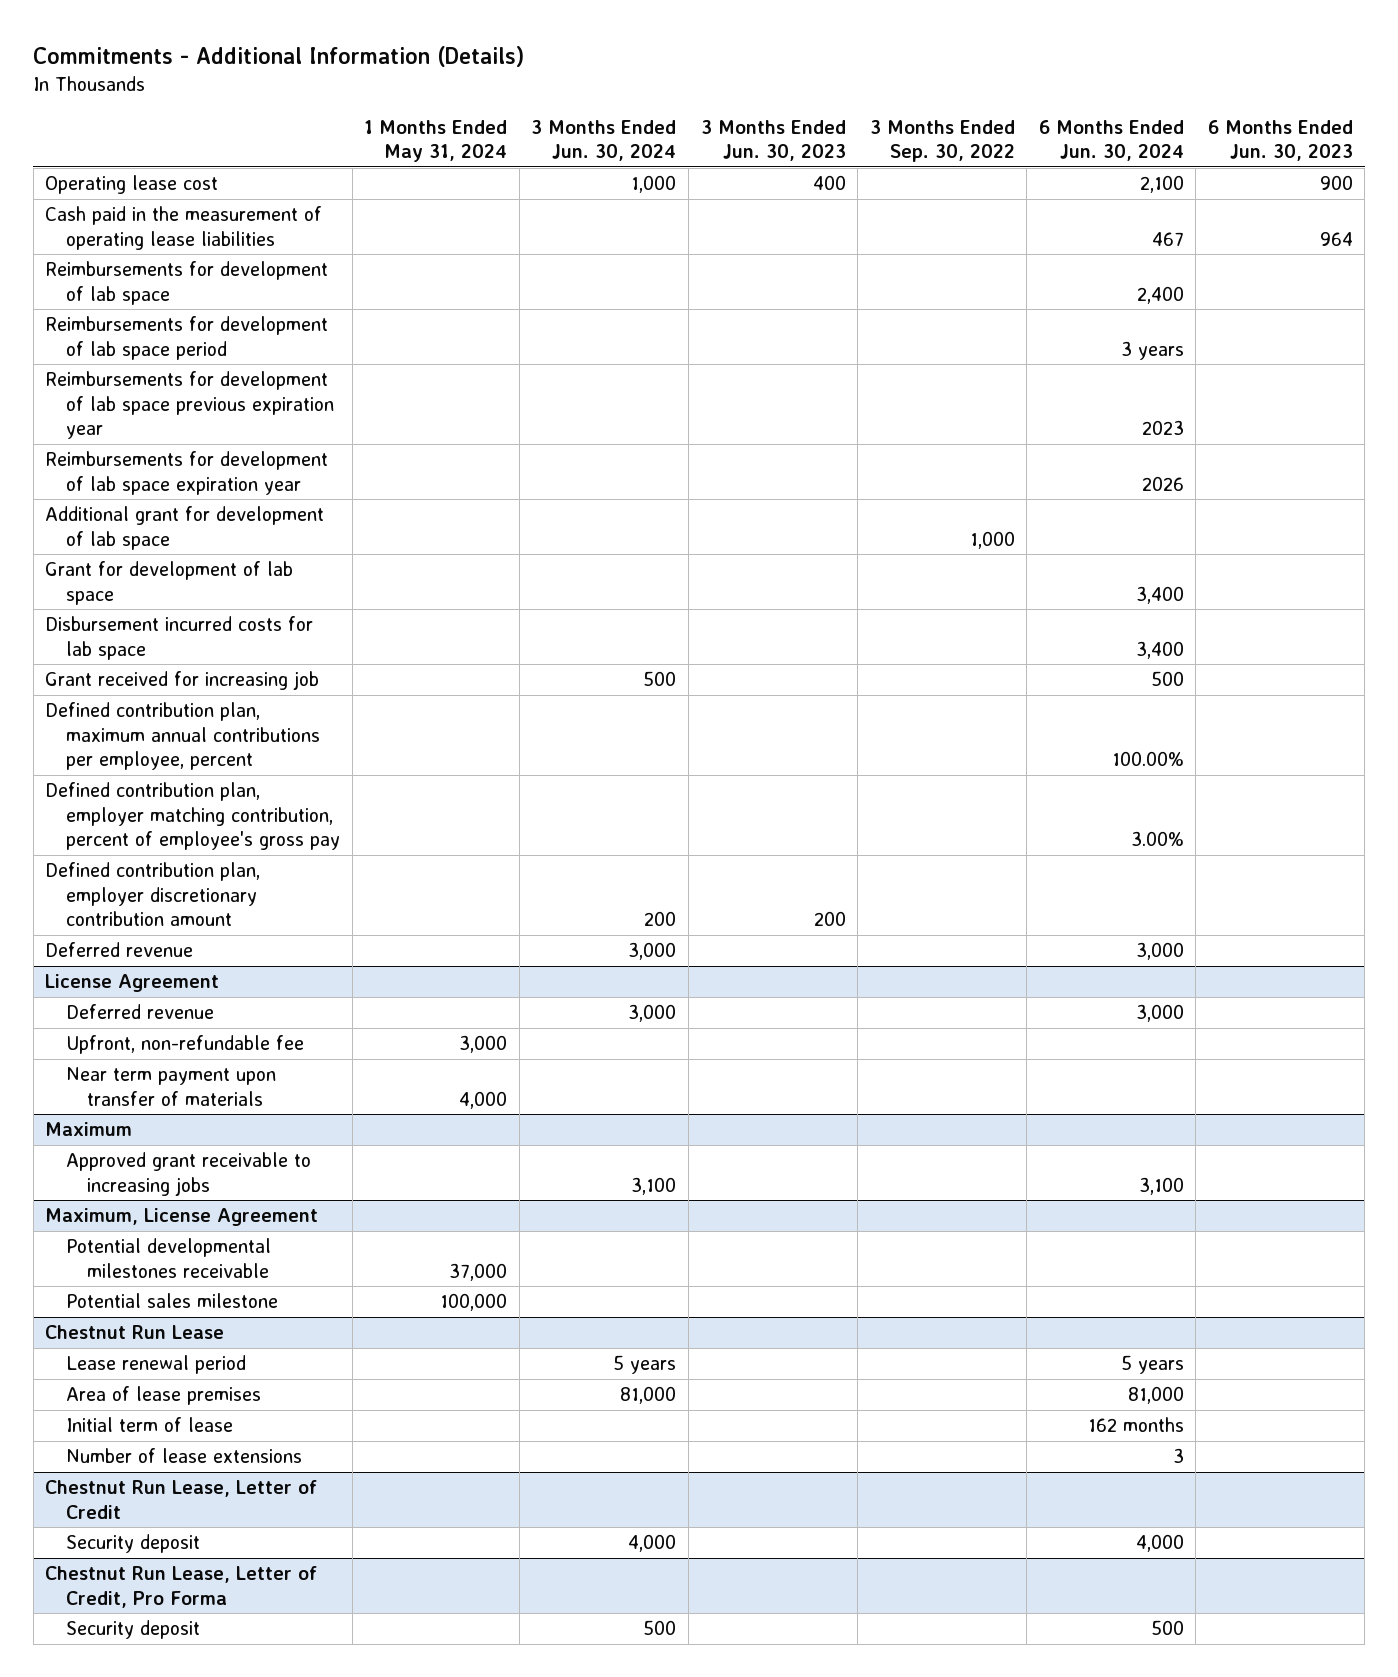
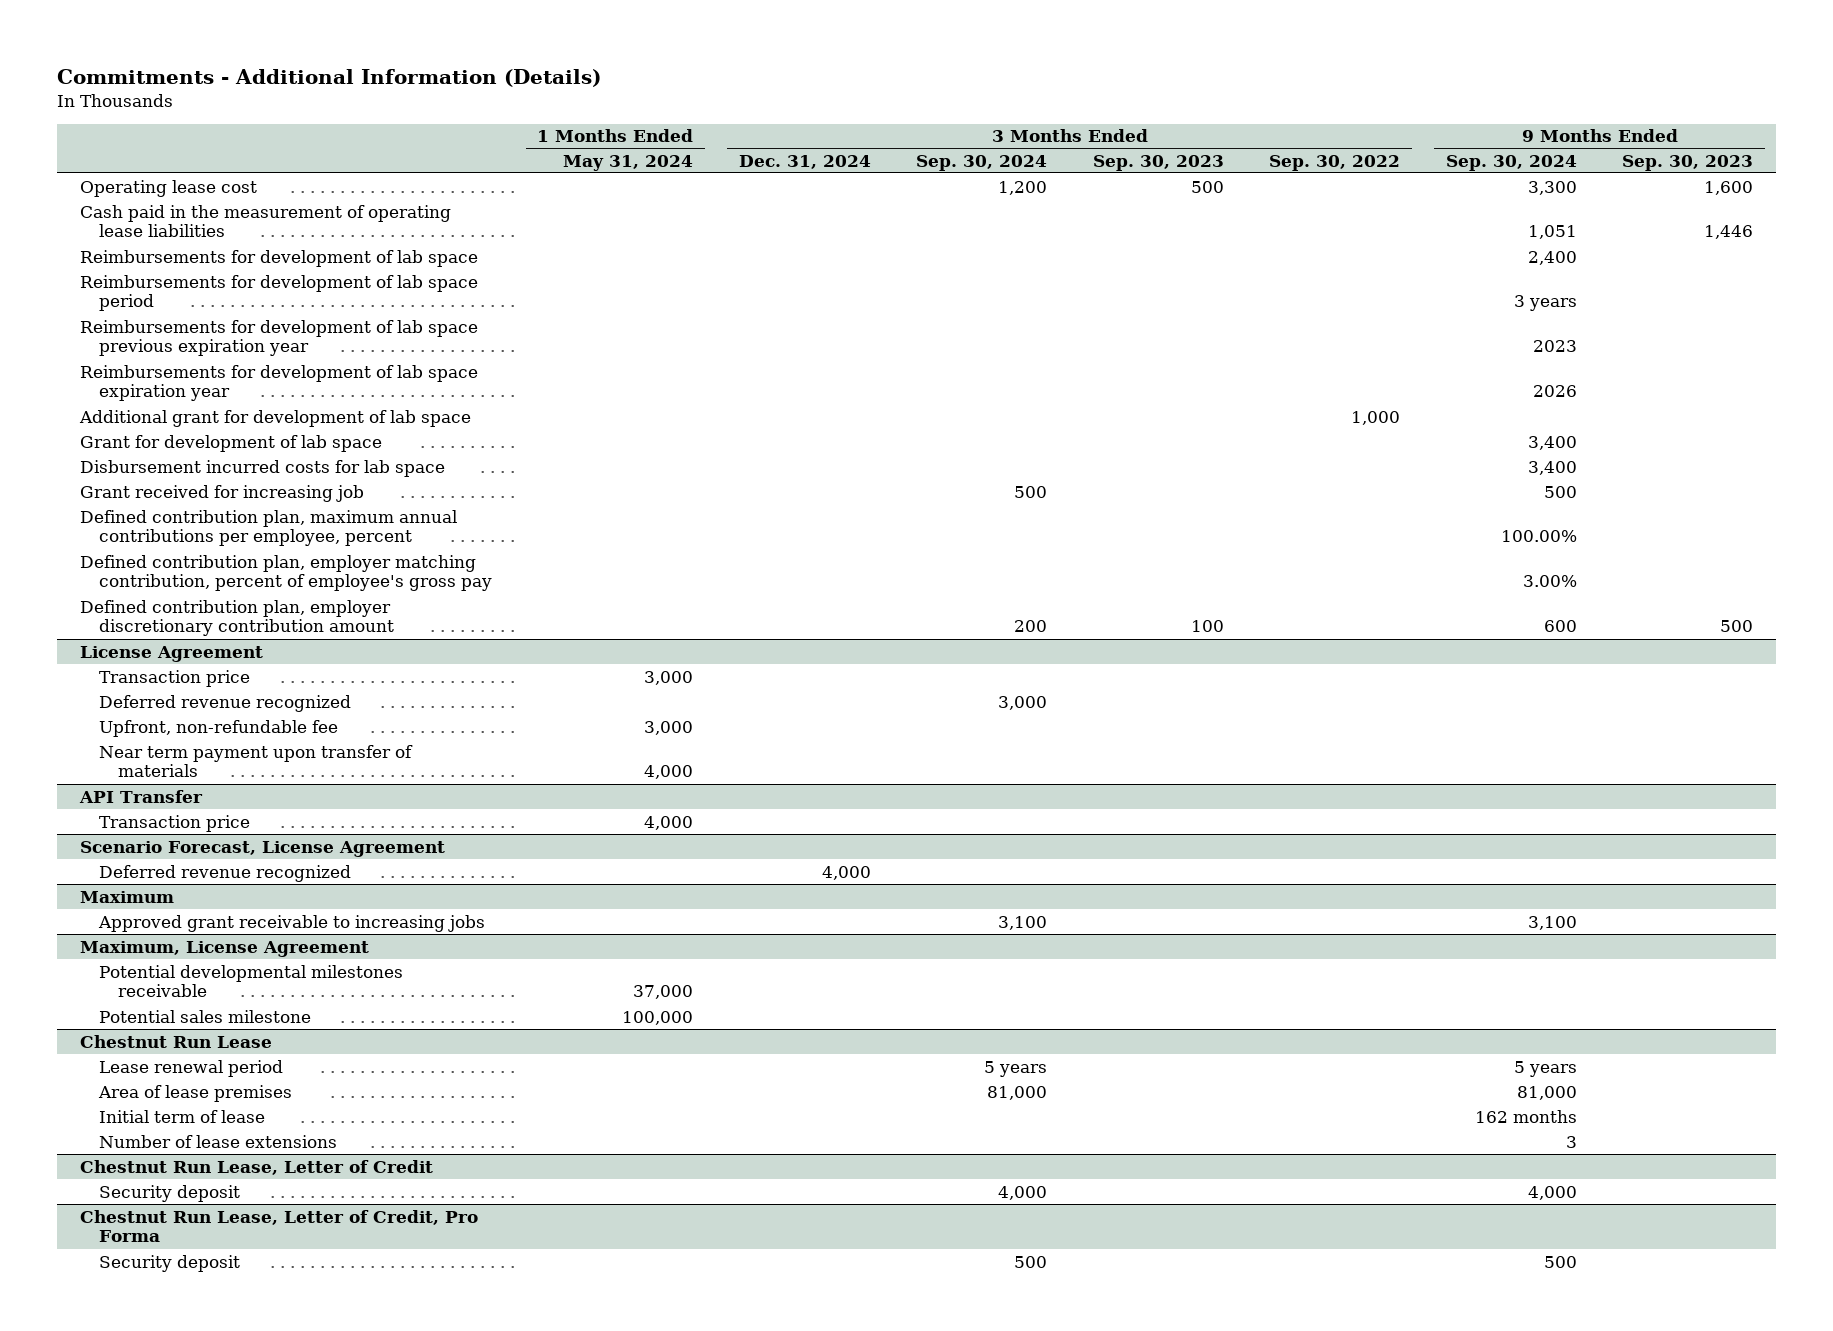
- | 1 Months Ended May 31, 2024 | 3 Months Ended Jun. 30, 2024 | 3 Months Ended Jun. 30, 2023 | 3 Months Ended Sep. 30, 2022 | 6 Months Ended Jun. 30, 2024 | 6 Months Ended Jun. 30, 2023
+ | 1 Months Ended May 31, 2024 | 3 Months Ended Dec. 31, 2024 | 3 Months Ended Sep. 30, 2024 | 3 Months Ended Sep. 30, 2023 | 3 Months Ended Sep. 30, 2022 | 9 Months Ended Sep. 30, 2024 | 9 Months Ended Sep. 30, 2023
- Deferred revenue | | 3,000 | | | 3,000 |
@ License Agreement
- Deferred revenue | | 3,000 | | | 3,000 |
+ Transaction price | 3,000 | | | | | |
+ Deferred revenue recognized | | | 3,000 | | | |
+ API Transfer
+ Transaction price | 4,000 | | | | | |
+ Scenario Forecast, License Agreement
+ Deferred revenue recognized | | 4,000 | | | | |

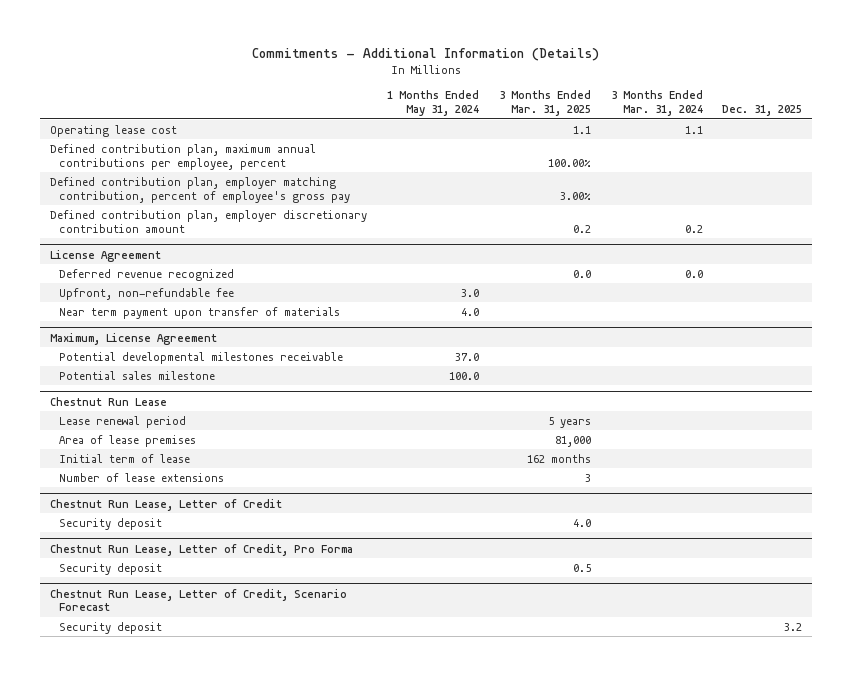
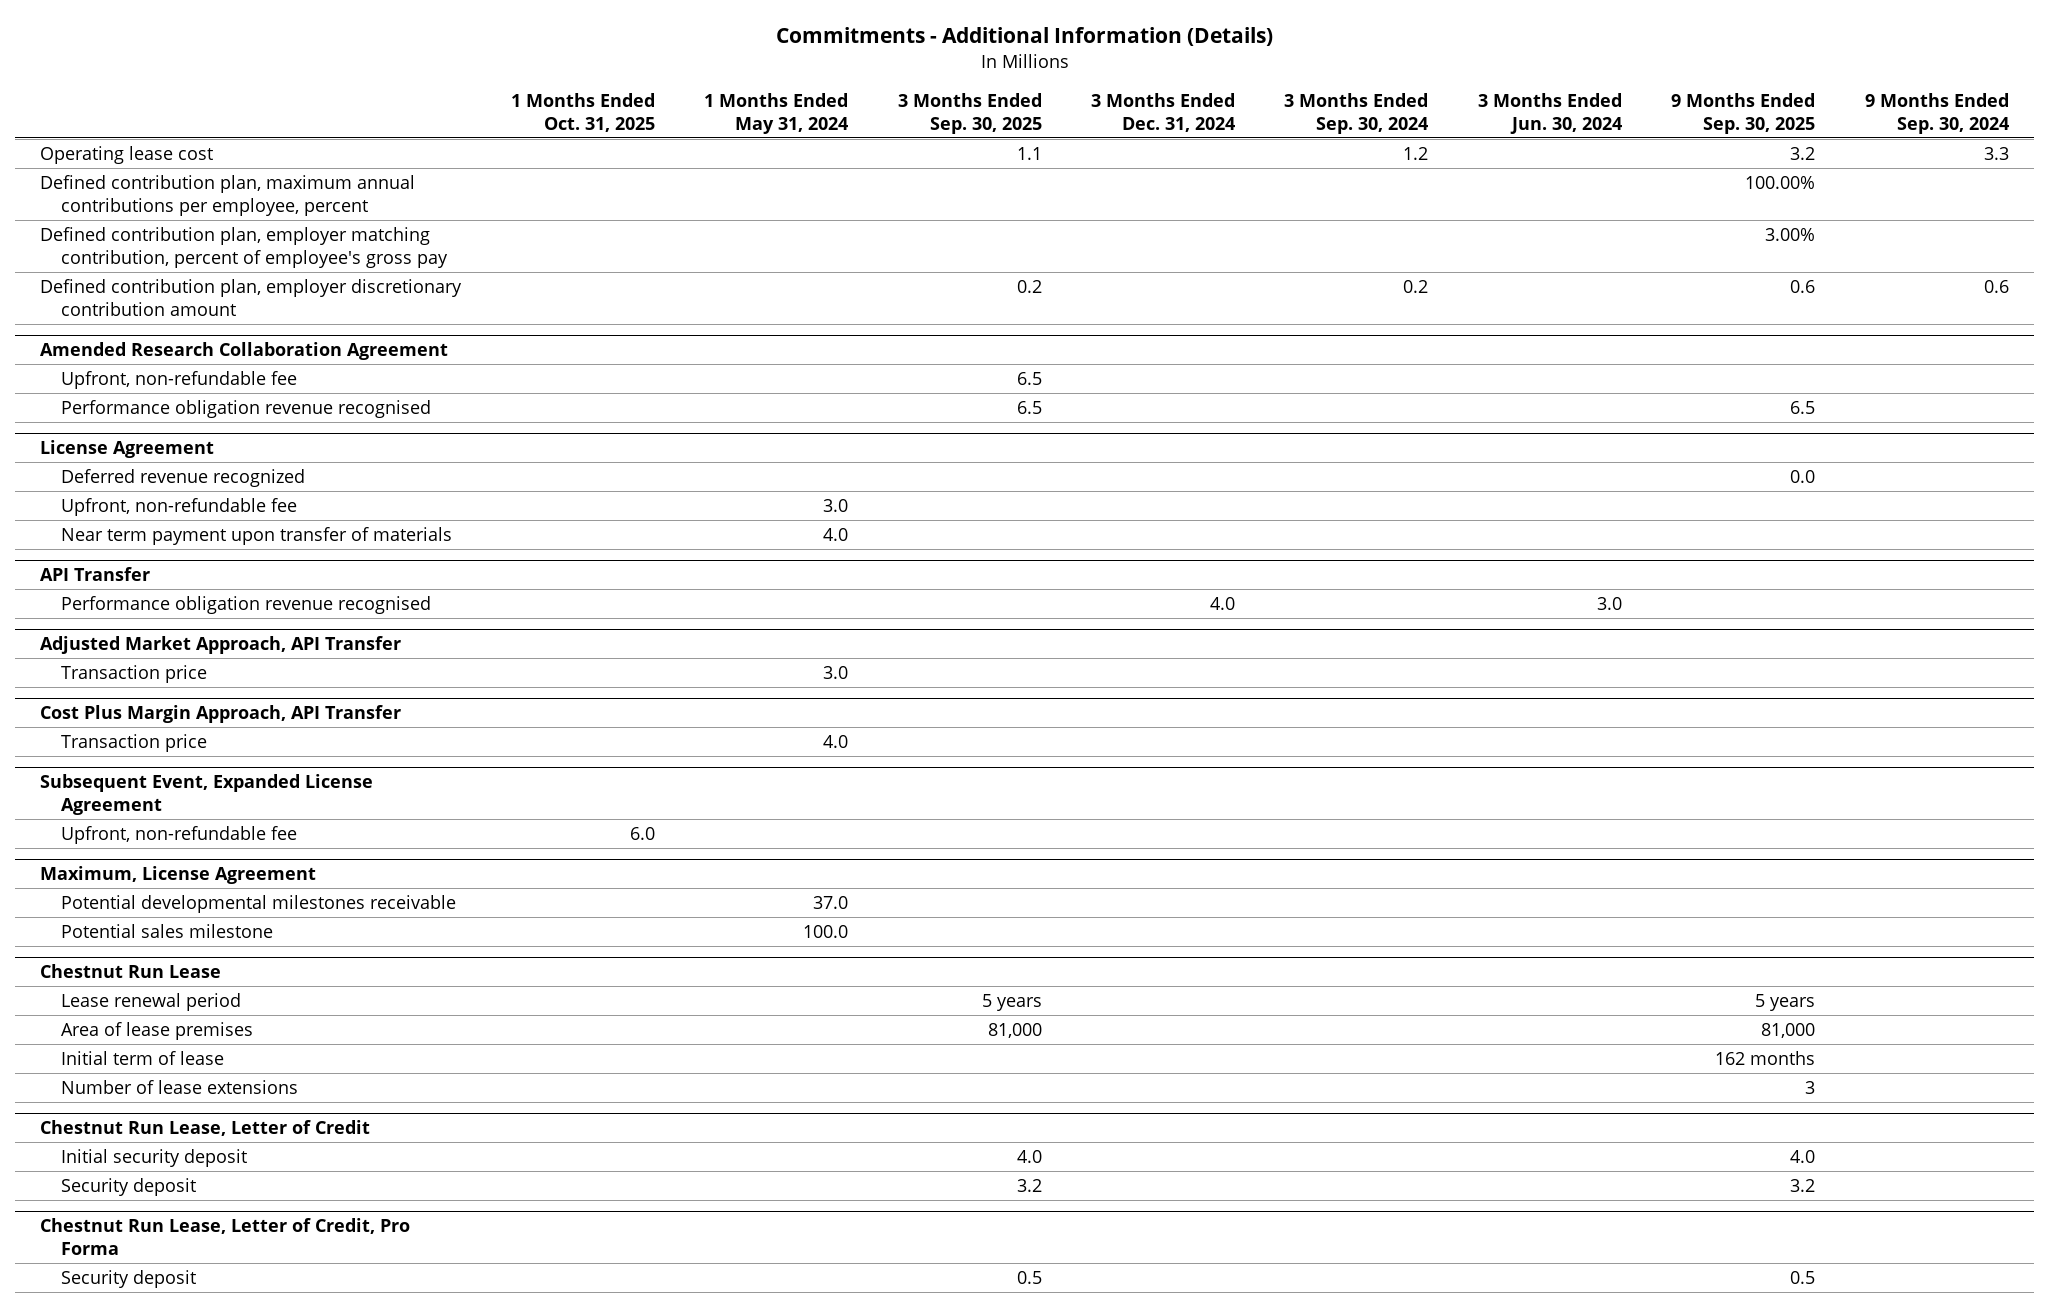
- | 1 Months Ended May 31, 2024 | 3 Months Ended Mar. 31, 2025 | 3 Months Ended Mar. 31, 2024 | Dec. 31, 2025
+ | 1 Months Ended Oct. 31, 2025 | 1 Months Ended May 31, 2024 | 3 Months Ended Sep. 30, 2025 | 3 Months Ended Dec. 31, 2024 | 3 Months Ended Sep. 30, 2024 | 3 Months Ended Jun. 30, 2024 | 9 Months Ended Sep. 30, 2025 | 9 Months Ended Sep. 30, 2024
+ Amended Research Collaboration Agreement
+ Upfront, non-refundable fee | | | 6.5 | | | | |
+ Performance obligation revenue recognised | | | 6.5 | | | | 6.5 |
+ API Transfer
+ Performance obligation revenue recognised | | | | 4.0 | | 3.0 | |
+ Adjusted Market Approach, API Transfer
+ Transaction price | | 3.0 | | | | | |
+ Cost Plus Margin Approach, API Transfer
+ Transaction price | | 4.0 | | | | | |
+ Subsequent Event, Expanded License Agreement
+ Upfront, non-refundable fee | 6.0 | | | | | | |
@ Chestnut Run Lease, Letter of Credit
+ Initial security deposit | | | 4.0 | | | | 4.0 |
- Chestnut Run Lease, Letter of Credit, Scenario Forecast
- Security deposit | | | | 3.2

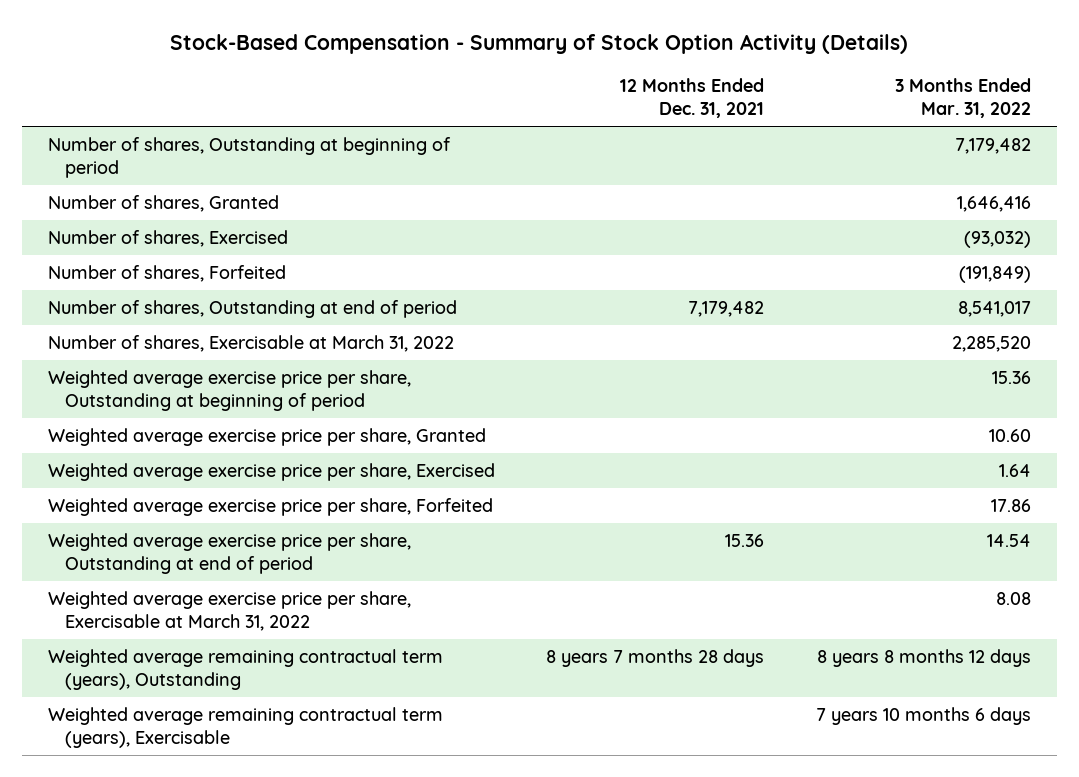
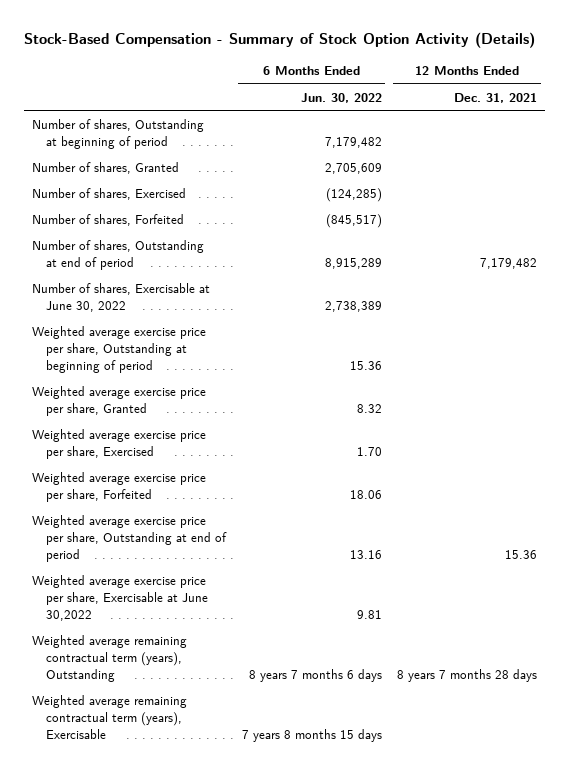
- | 12 Months Ended Dec. 31, 2021 | 3 Months Ended Mar. 31, 2022
+ | 6 Months Ended Jun. 30, 2022 | 12 Months Ended Dec. 31, 2021
- Number of shares, Exercisable at March 31, 2022 | | 2,285,520
+ Number of shares, Exercisable at June 30, 2022 | 2,738,389 |
- Weighted average exercise price per share, Exercisable at March 31, 2022 | | 8.08
+ Weighted average exercise price per share, Exercisable at June 30,2022 | 9.81 |

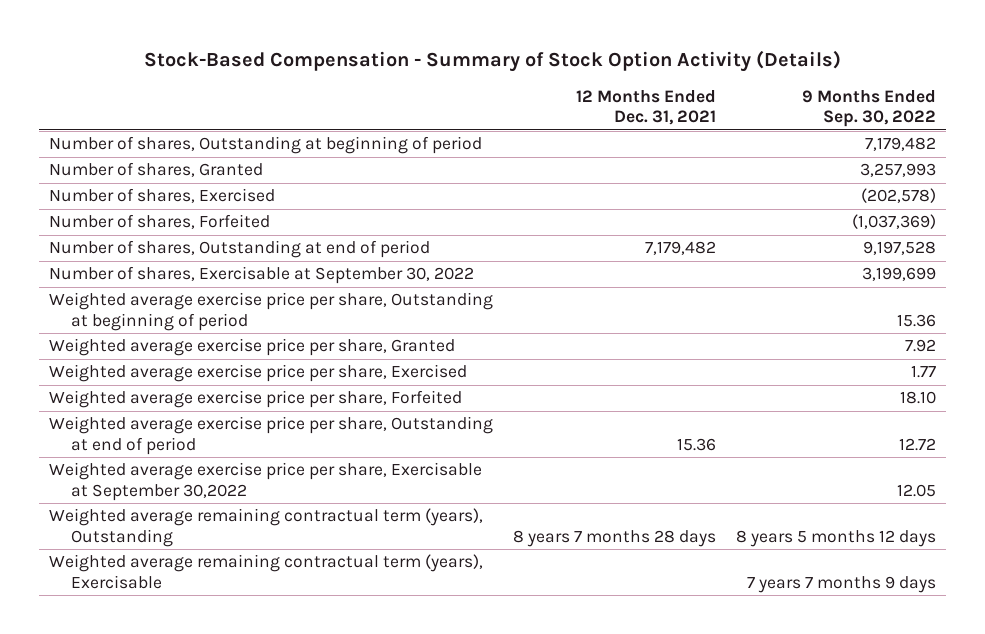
- | 6 Months Ended Jun. 30, 2022 | 12 Months Ended Dec. 31, 2021
+ | 12 Months Ended Dec. 31, 2021 | 9 Months Ended Sep. 30, 2022
- Number of shares, Exercisable at June 30, 2022 | 2,738,389 |
+ Number of shares, Exercisable at September 30, 2022 | | 3,199,699
- Weighted average exercise price per share, Exercisable at June 30,2022 | 9.81 |
+ Weighted average exercise price per share, Exercisable at September 30,2022 | | 12.05

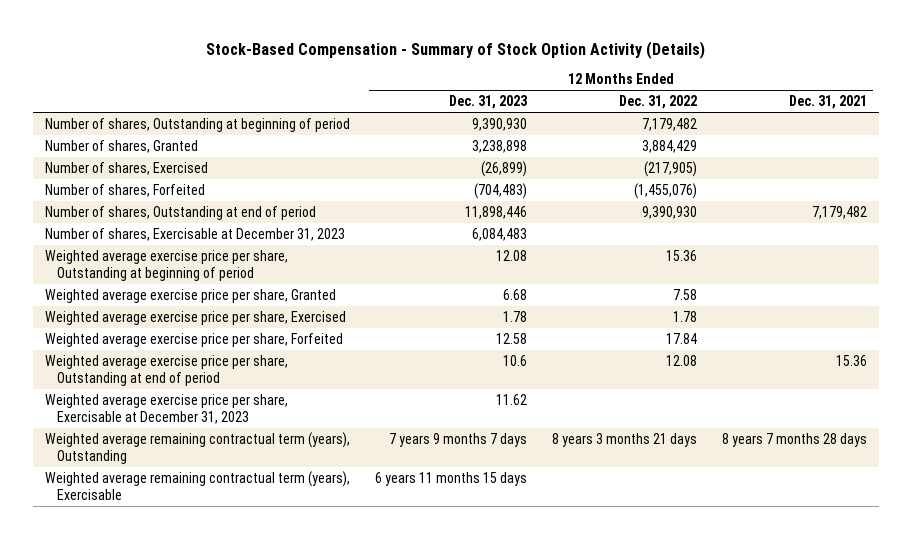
- | 12 Months Ended Dec. 31, 2021 | 9 Months Ended Sep. 30, 2022
+ | 12 Months Ended Dec. 31, 2023 | 12 Months Ended Dec. 31, 2022 | 12 Months Ended Dec. 31, 2021
- Number of shares, Exercisable at September 30, 2022 | | 3,199,699
+ Number of shares, Exercisable at December 31, 2023 | 6,084,483 | |
- Weighted average exercise price per share, Exercisable at September 30,2022 | | 12.05
+ Weighted average exercise price per share, Exercisable at December 31, 2023 | 11.62 | |

